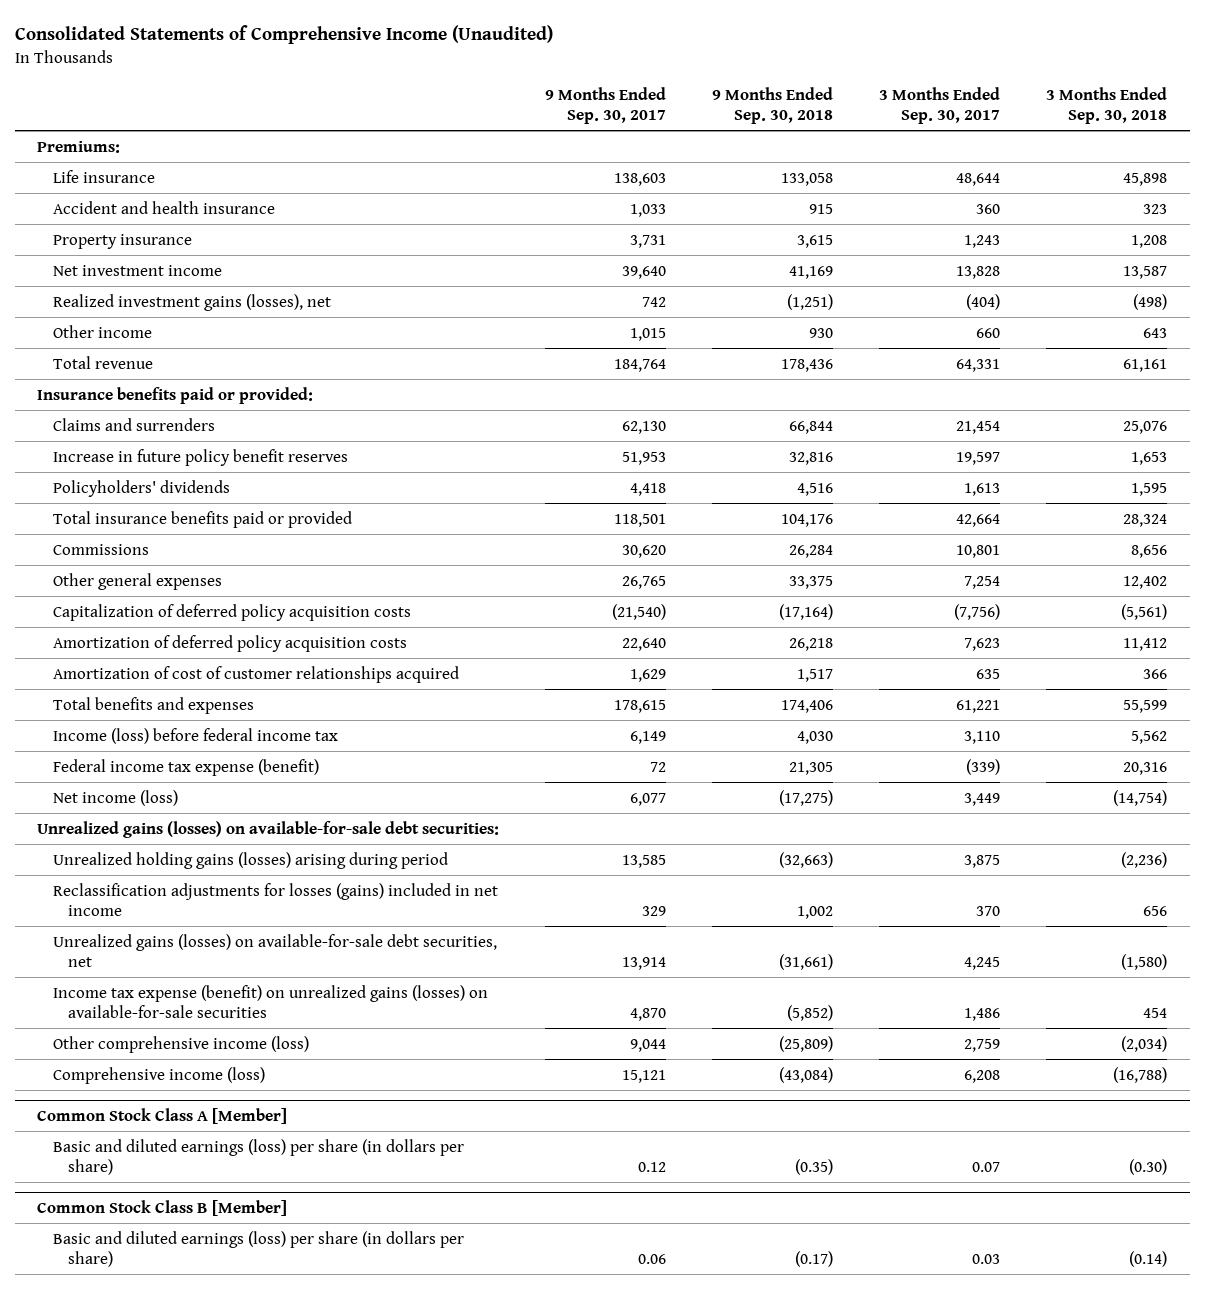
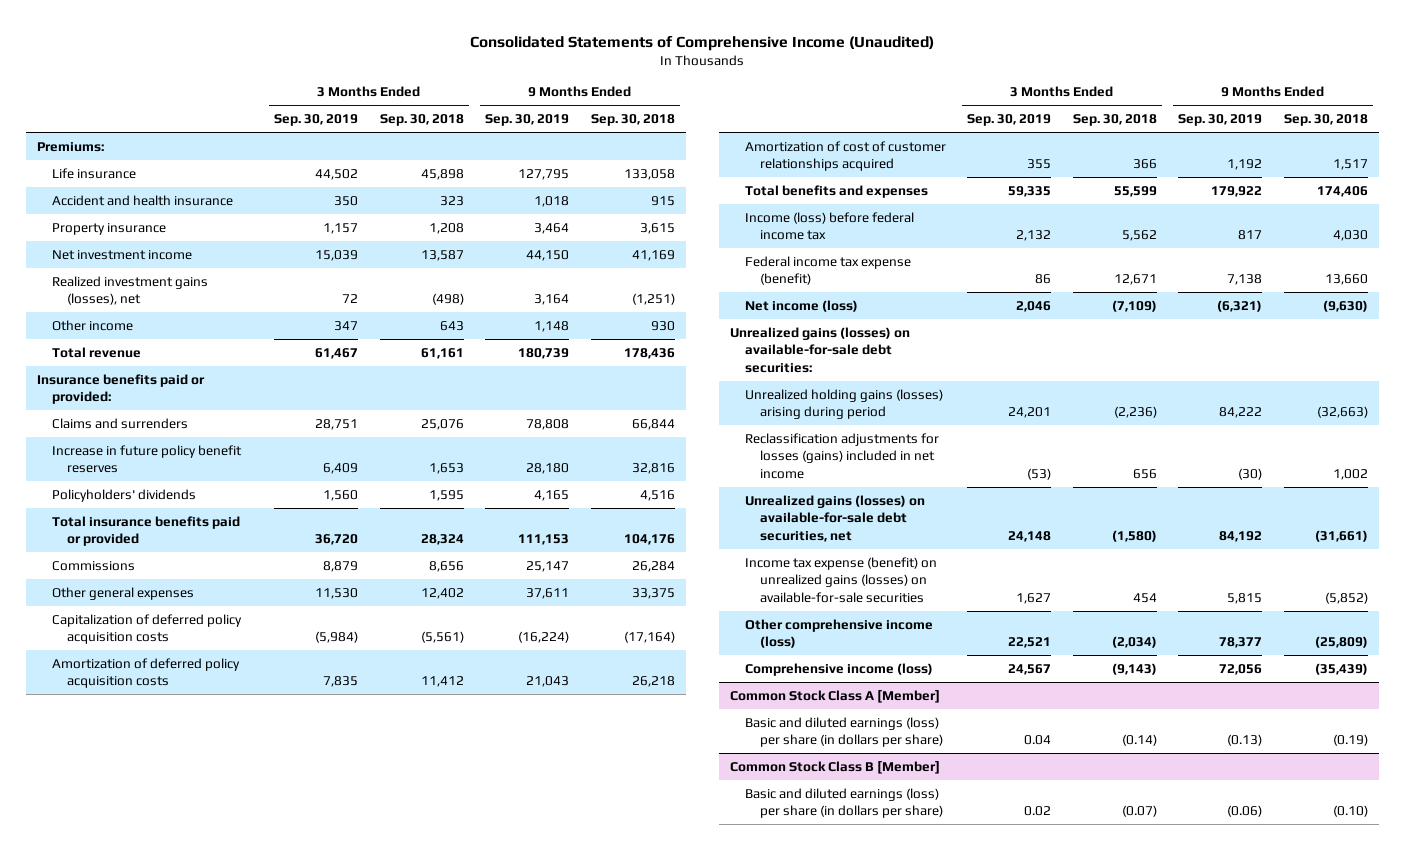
- | 9 Months Ended Sep. 30, 2017 | 9 Months Ended Sep. 30, 2018 | 3 Months Ended Sep. 30, 2017 | 3 Months Ended Sep. 30, 2018
+ | 3 Months Ended Sep. 30, 2019 | 3 Months Ended Sep. 30, 2018 | 9 Months Ended Sep. 30, 2019 | 9 Months Ended Sep. 30, 2018
- Federal income tax expense (benefit) | 72 | 21,305 | (339) | 20,316
- Net income (loss) | 6,077 | (17,275) | 3,449 | (14,754)
+ Federal income tax expense (benefit) | 86 | 12,671 | 7,138 | 13,660
+ Net income (loss) | 2,046 | (7,109) | (6,321) | (9,630)
- Comprehensive income (loss) | 15,121 | (43,084) | 6,208 | (16,788)
+ Comprehensive income (loss) | 24,567 | (9,143) | 72,056 | (35,439)
@ Common Stock Class A [Member]
- Basic and diluted earnings (loss) per share (in dollars per share) | 0.12 | (0.35) | 0.07 | (0.30)
+ Basic and diluted earnings (loss) per share (in dollars per share) | 0.04 | (0.14) | (0.13) | (0.19)
@ Common Stock Class B [Member]
- Basic and diluted earnings (loss) per share (in dollars per share) | 0.06 | (0.17) | 0.03 | (0.14)
+ Basic and diluted earnings (loss) per share (in dollars per share) | 0.02 | (0.07) | (0.06) | (0.10)

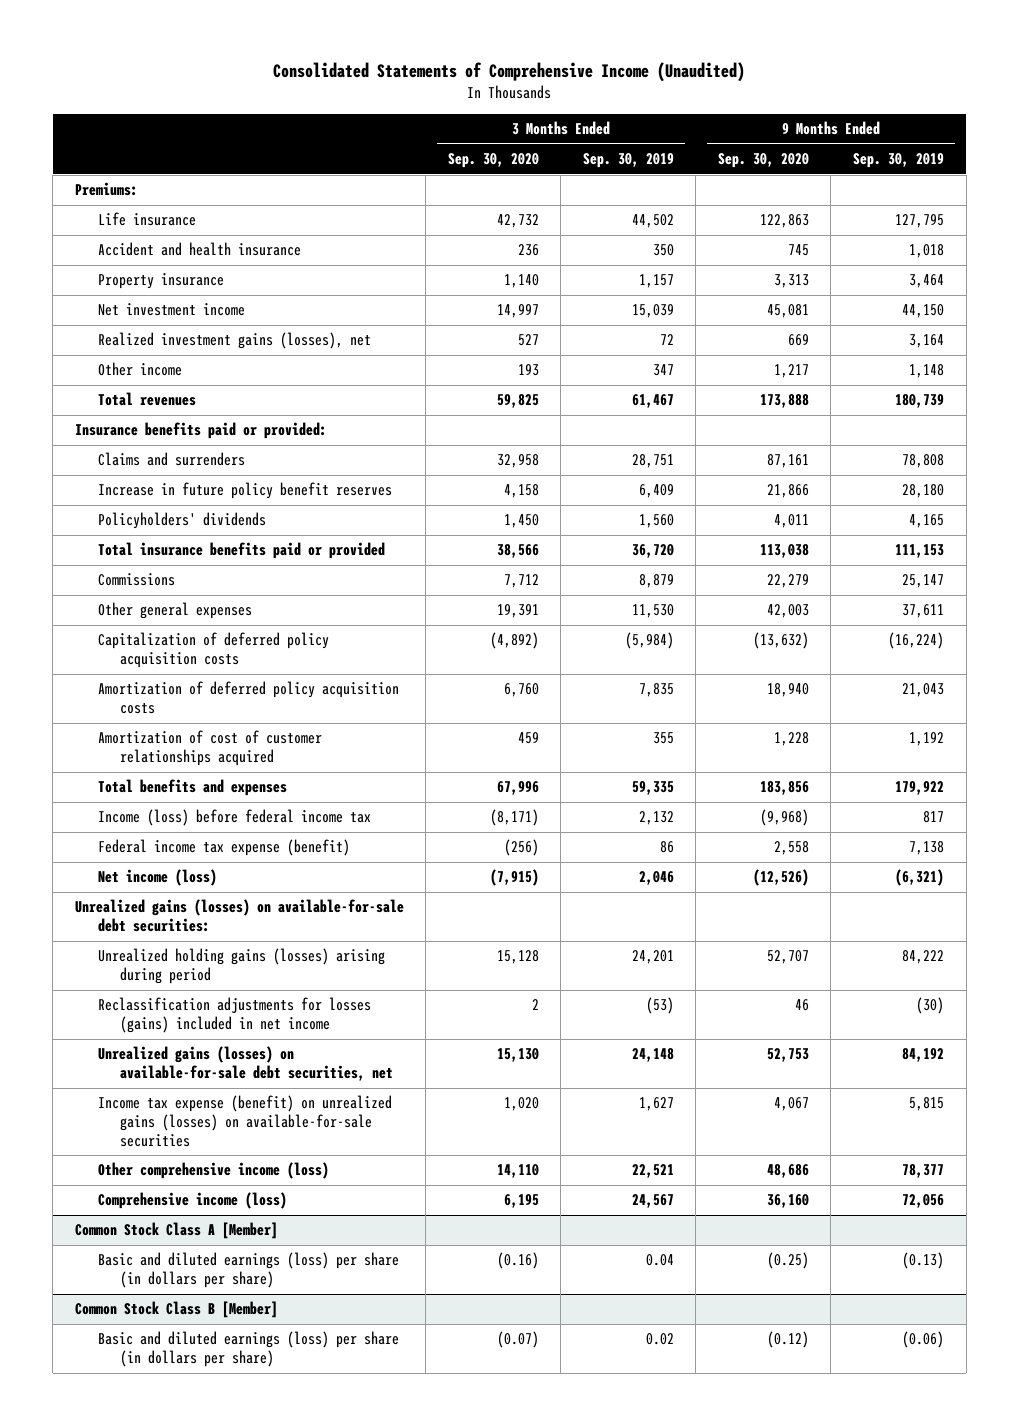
- | 3 Months Ended Sep. 30, 2019 | 3 Months Ended Sep. 30, 2018 | 9 Months Ended Sep. 30, 2019 | 9 Months Ended Sep. 30, 2018
+ | 3 Months Ended Sep. 30, 2020 | 3 Months Ended Sep. 30, 2019 | 9 Months Ended Sep. 30, 2020 | 9 Months Ended Sep. 30, 2019
- Total revenue | 61,467 | 61,161 | 180,739 | 178,436
+ Total revenues | 59,825 | 61,467 | 173,888 | 180,739

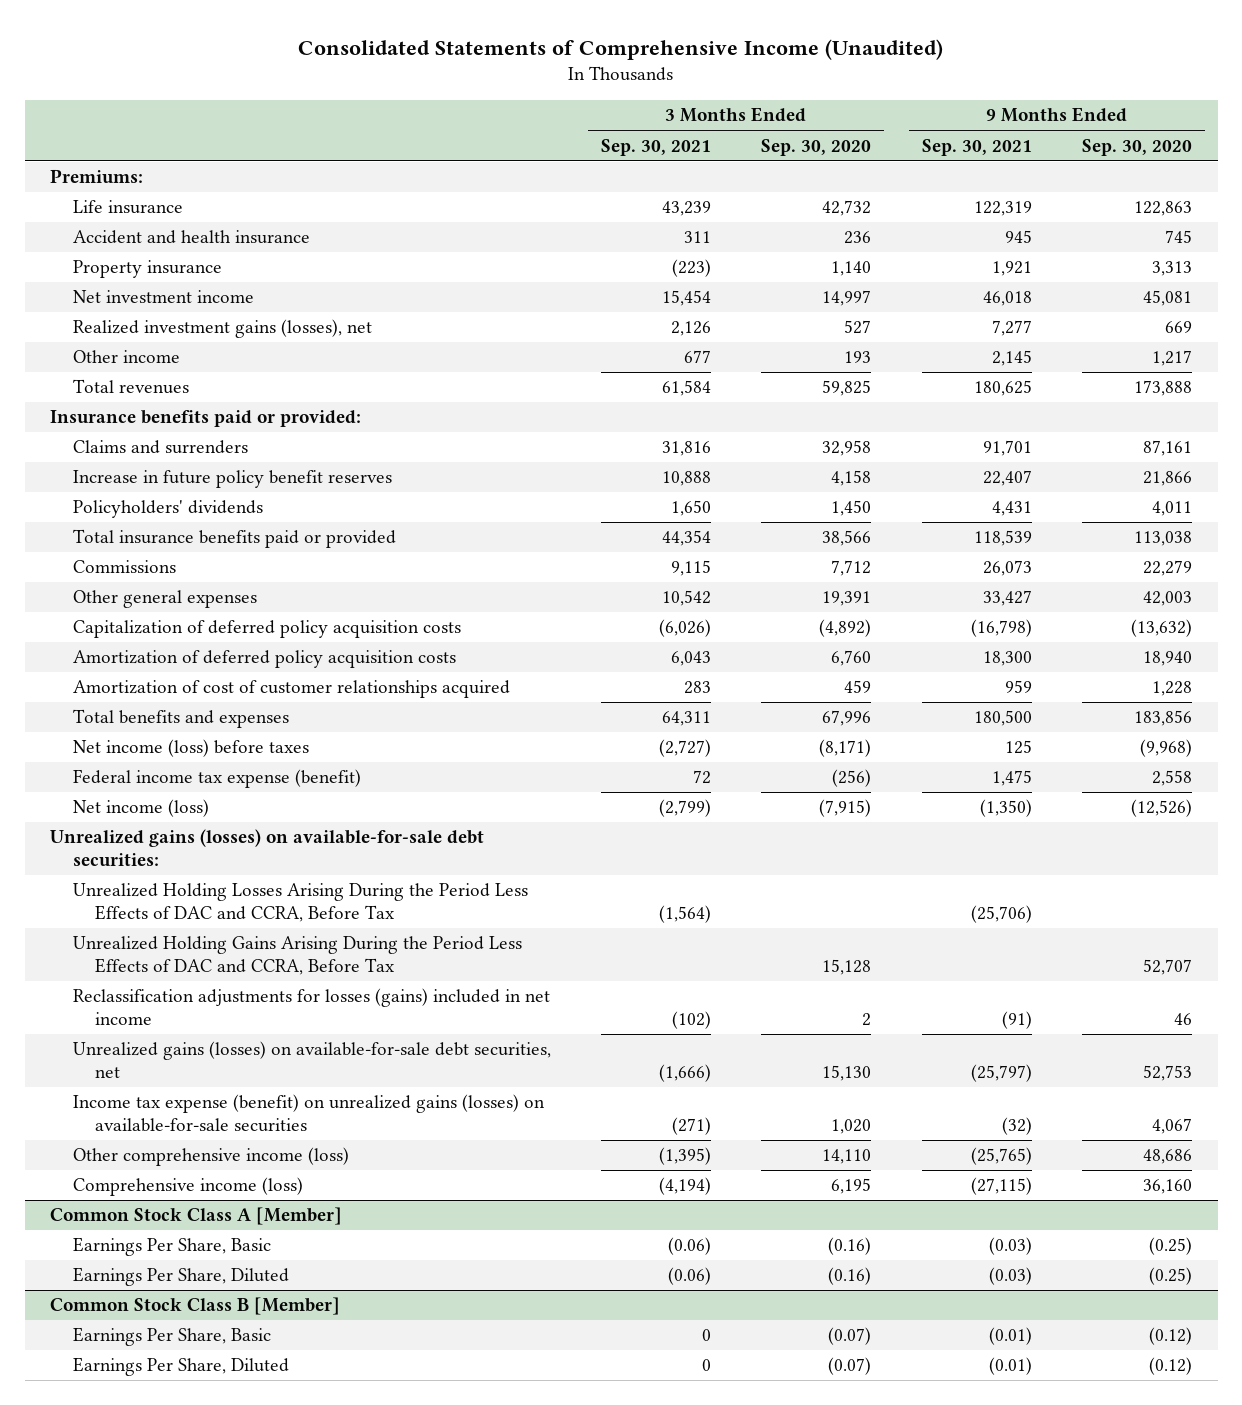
- | 3 Months Ended Sep. 30, 2020 | 3 Months Ended Sep. 30, 2019 | 9 Months Ended Sep. 30, 2020 | 9 Months Ended Sep. 30, 2019
+ | 3 Months Ended Sep. 30, 2021 | 3 Months Ended Sep. 30, 2020 | 9 Months Ended Sep. 30, 2021 | 9 Months Ended Sep. 30, 2020
- Income (loss) before federal income tax | (8,171) | 2,132 | (9,968) | 817
+ Net income (loss) before taxes | (2,727) | (8,171) | 125 | (9,968)
- Unrealized holding gains (losses) arising during period | 15,128 | 24,201 | 52,707 | 84,222
+ Unrealized Holding Losses Arising During the Period Less Effects of DAC and CCRA, Before Tax | (1,564) | | (25,706) |
+ Unrealized Holding Gains Arising During the Period Less Effects of DAC and CCRA, Before Tax | | 15,128 | | 52,707
@ Common Stock Class A [Member]
- Basic and diluted earnings (loss) per share (in dollars per share) | (0.16) | 0.04 | (0.25) | (0.13)
+ Earnings Per Share, Basic | (0.06) | (0.16) | (0.03) | (0.25)
+ Earnings Per Share, Diluted | (0.06) | (0.16) | (0.03) | (0.25)
@ Common Stock Class B [Member]
- Basic and diluted earnings (loss) per share (in dollars per share) | (0.07) | 0.02 | (0.12) | (0.06)
+ Earnings Per Share, Basic | 0 | (0.07) | (0.01) | (0.12)
+ Earnings Per Share, Diluted | 0 | (0.07) | (0.01) | (0.12)

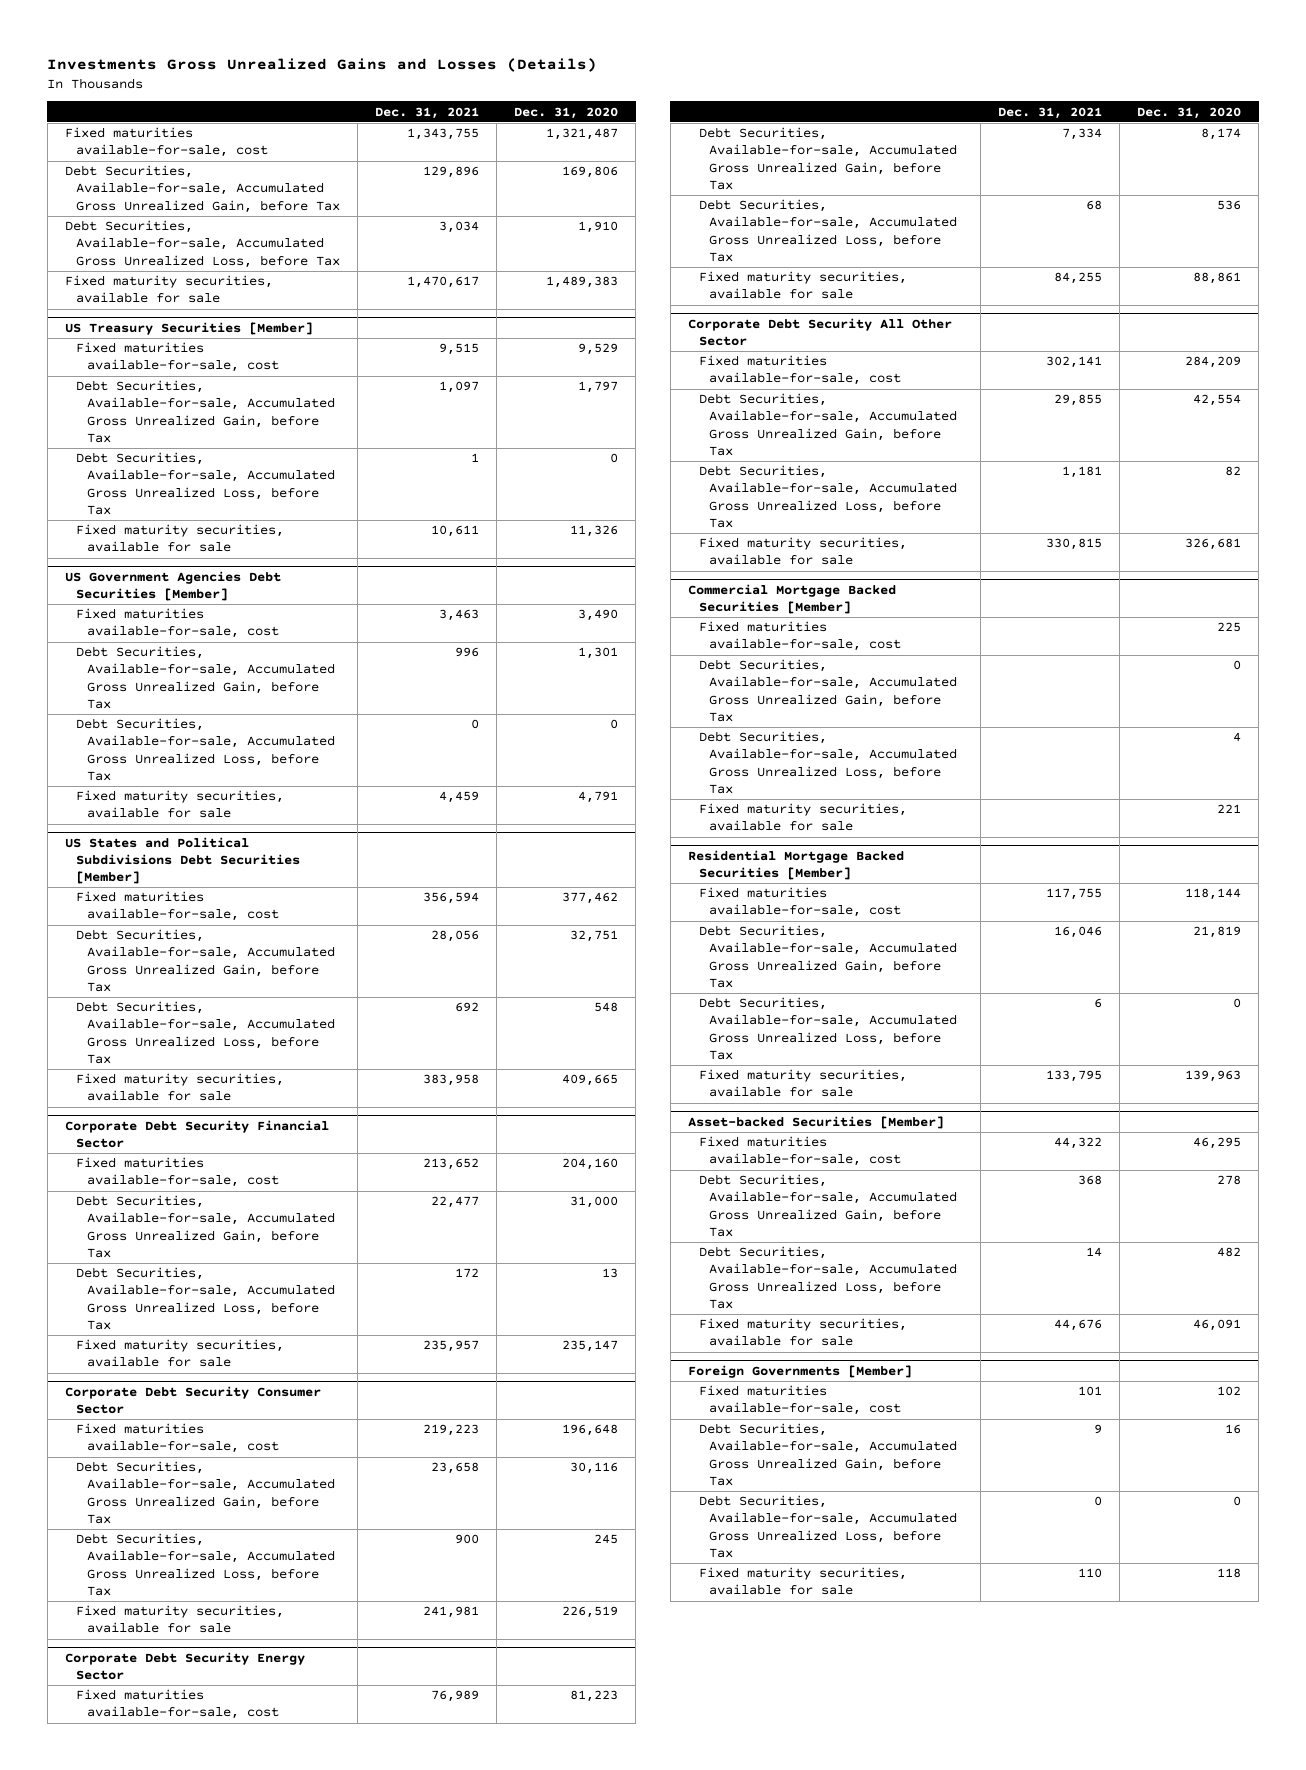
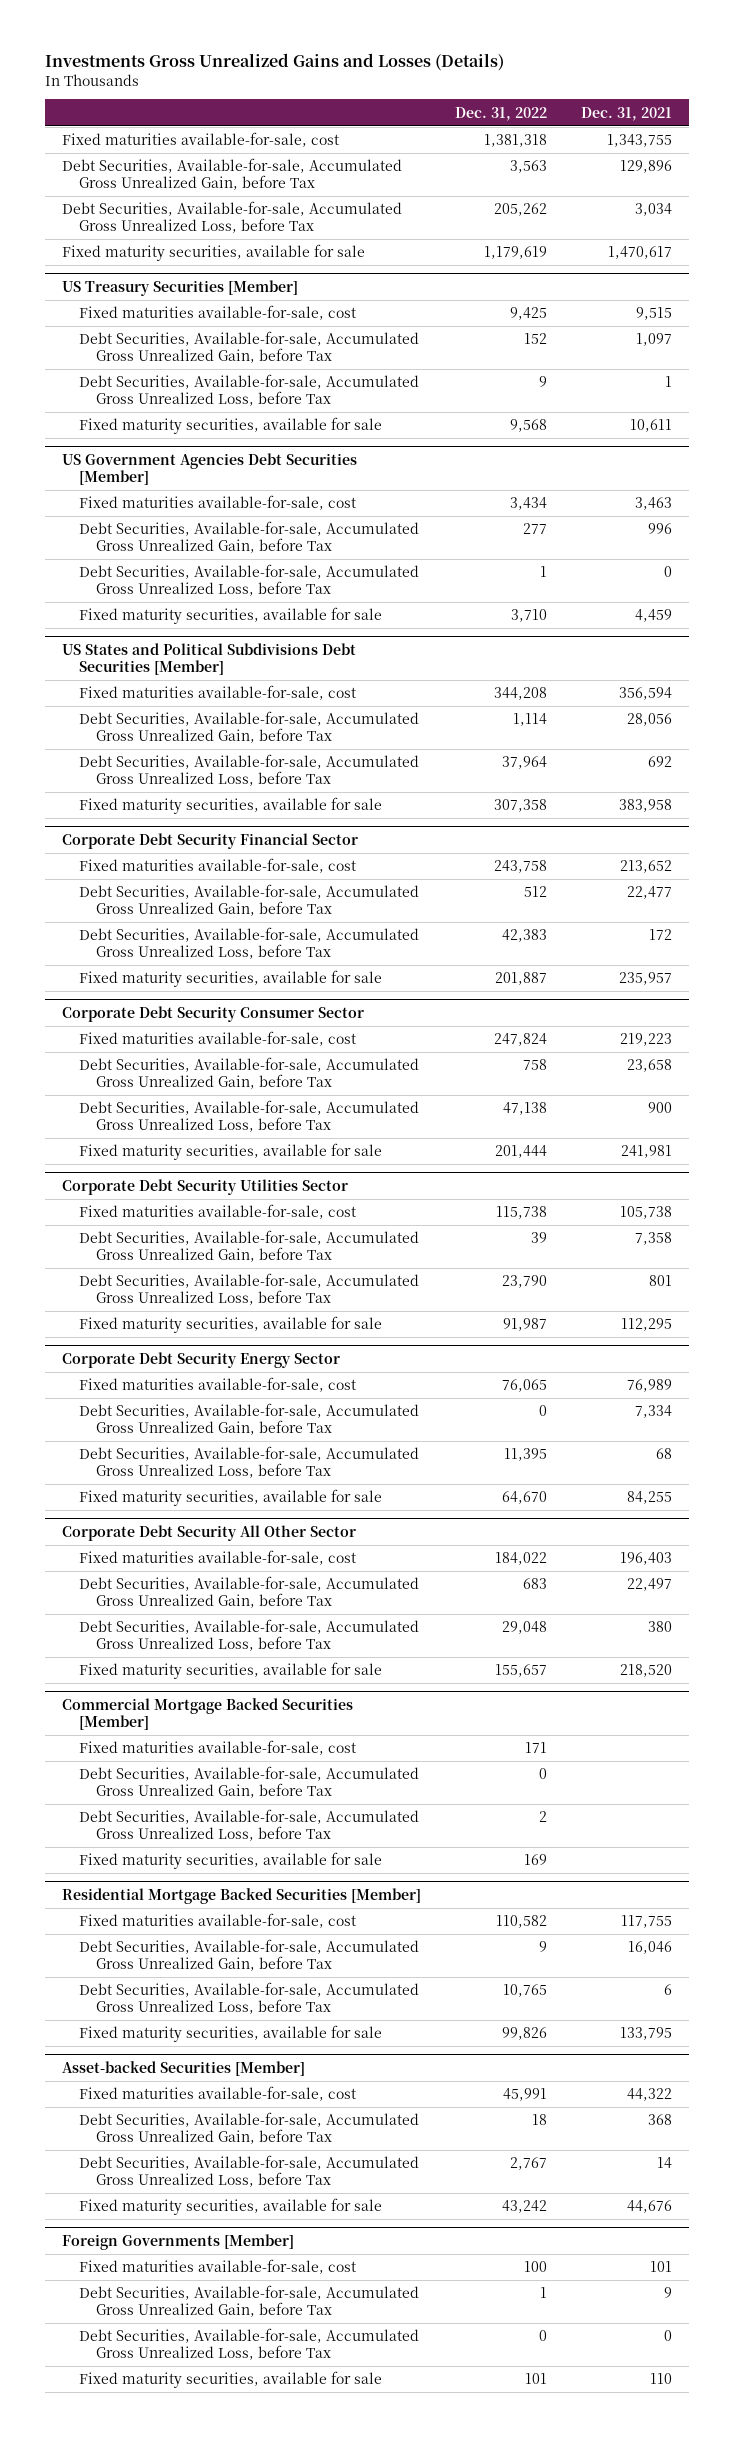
- | Dec. 31, 2021 | Dec. 31, 2020
+ | Dec. 31, 2022 | Dec. 31, 2021
+ Corporate Debt Security Utilities Sector
+ Fixed maturities available-for-sale, cost | 115,738 | 105,738
+ Debt Securities, Available-for-sale, Accumulated Gross Unrealized Gain, before Tax | 39 | 7,358
+ Debt Securities, Available-for-sale, Accumulated Gross Unrealized Loss, before Tax | 23,790 | 801
+ Fixed maturity securities, available for sale | 91,987 | 112,295
@ Corporate Debt Security All Other Sector
- Fixed maturities available-for-sale, cost | 302,141 | 284,209
- Debt Securities, Available-for-sale, Accumulated Gross Unrealized Gain, before Tax | 29,855 | 42,554
- Debt Securities, Available-for-sale, Accumulated Gross Unrealized Loss, before Tax | 1,181 | 82
- Fixed maturity securities, available for sale | 330,815 | 326,681
+ Fixed maturities available-for-sale, cost | 184,022 | 196,403
+ Debt Securities, Available-for-sale, Accumulated Gross Unrealized Gain, before Tax | 683 | 22,497
+ Debt Securities, Available-for-sale, Accumulated Gross Unrealized Loss, before Tax | 29,048 | 380
+ Fixed maturity securities, available for sale | 155,657 | 218,520

